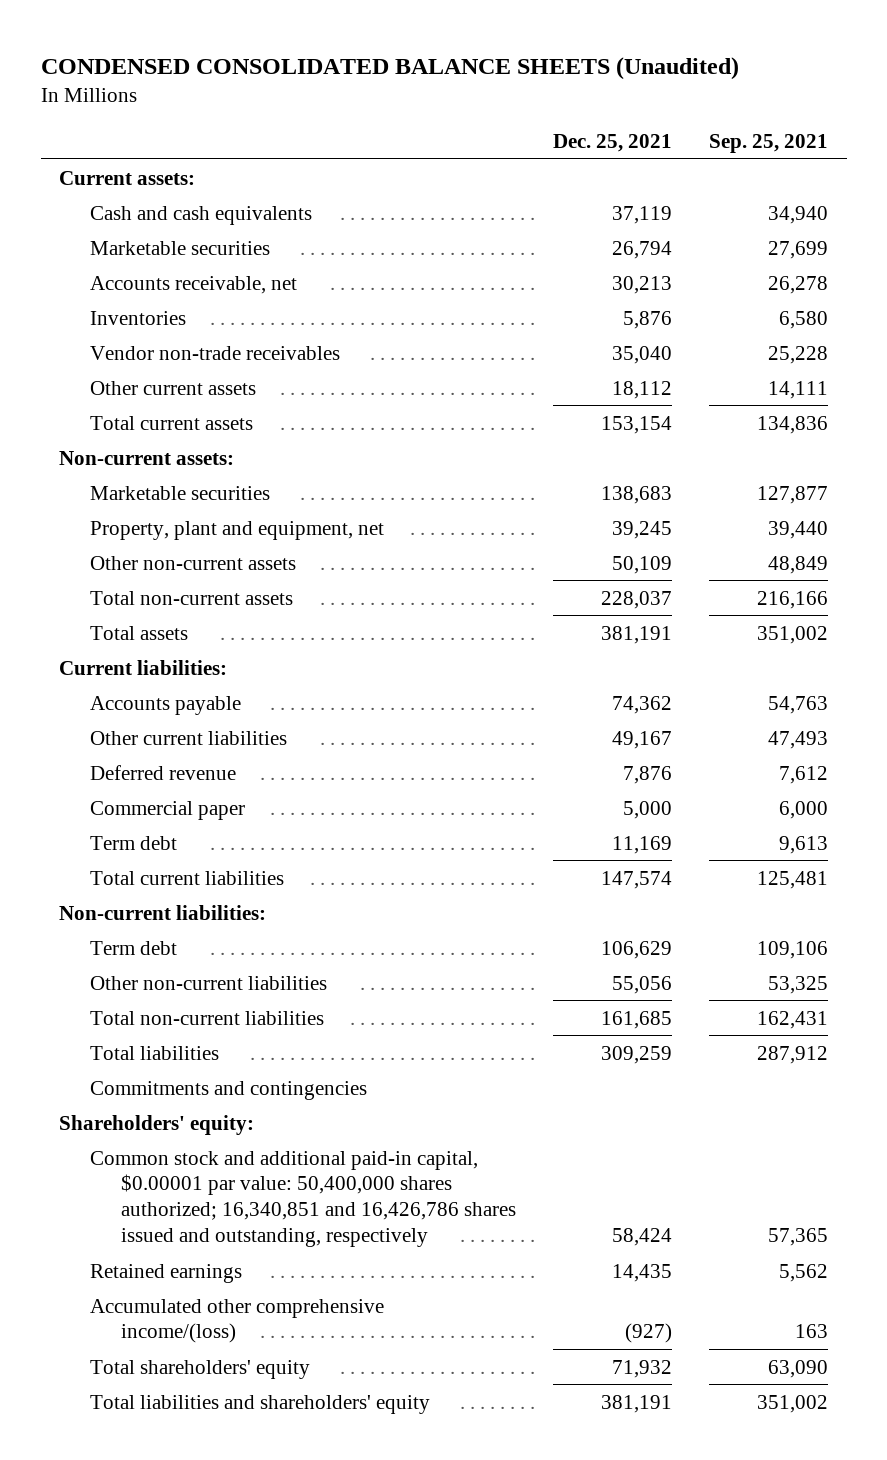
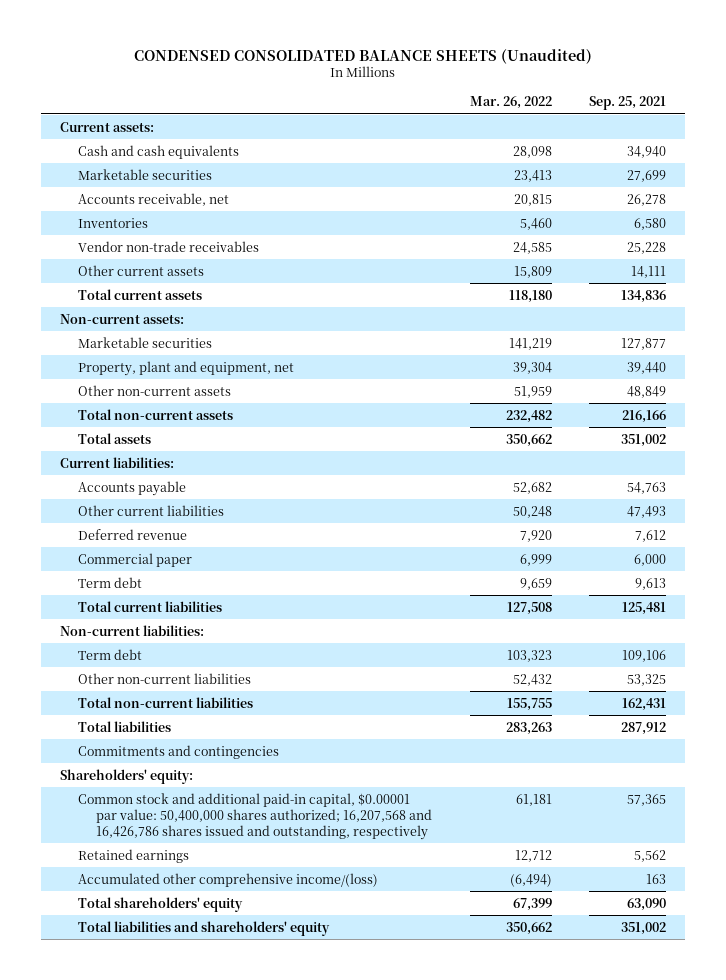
- | Dec. 25, 2021 | Sep. 25, 2021
+ | Mar. 26, 2022 | Sep. 25, 2021
- Common stock and additional paid-in capital, $0.00001 par value: 50,400,000 shares authorized; 16,340,851 and 16,426,786 shares issued and outstanding, respectively | 58,424 | 57,365
+ Common stock and additional paid-in capital, $0.00001 par value: 50,400,000 shares authorized; 16,207,568 and 16,426,786 shares issued and outstanding, respectively | 61,181 | 57,365

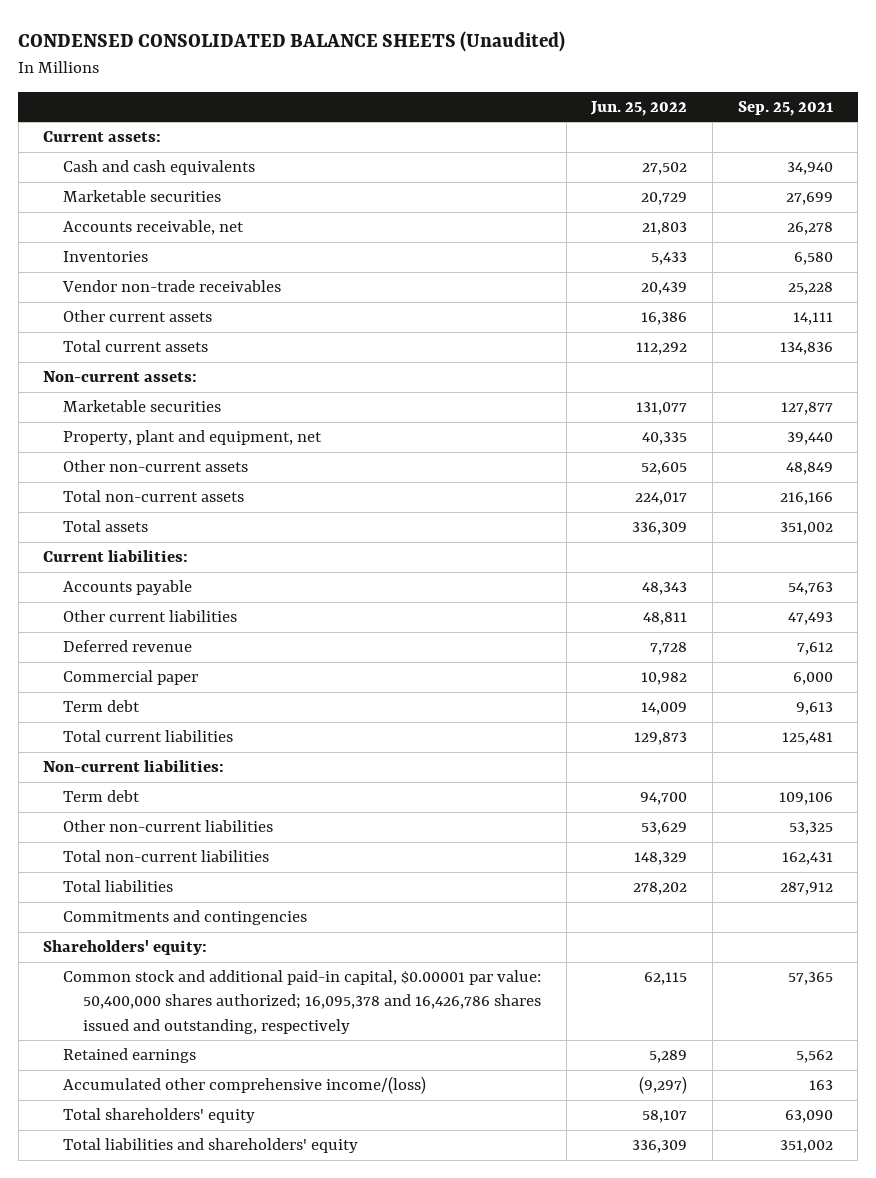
- | Mar. 26, 2022 | Sep. 25, 2021
+ | Jun. 25, 2022 | Sep. 25, 2021
- Common stock and additional paid-in capital, $0.00001 par value: 50,400,000 shares authorized; 16,207,568 and 16,426,786 shares issued and outstanding, respectively | 61,181 | 57,365
+ Common stock and additional paid-in capital, $0.00001 par value: 50,400,000 shares authorized; 16,095,378 and 16,426,786 shares issued and outstanding, respectively | 62,115 | 57,365

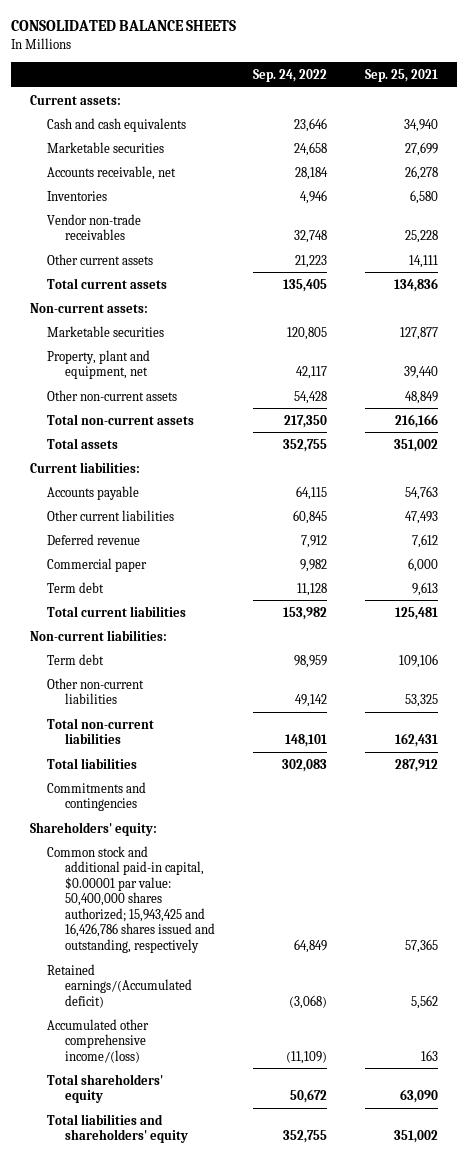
- CONDENSED CONSOLIDATED BALANCE SHEETS (Unaudited)
+ CONSOLIDATED BALANCE SHEETS
- | Jun. 25, 2022 | Sep. 25, 2021
+ | Sep. 24, 2022 | Sep. 25, 2021
- Common stock and additional paid-in capital, $0.00001 par value: 50,400,000 shares authorized; 16,095,378 and 16,426,786 shares issued and outstanding, respectively | 62,115 | 57,365
- Retained earnings | 5,289 | 5,562
+ Common stock and additional paid-in capital, $0.00001 par value: 50,400,000 shares authorized; 15,943,425 and 16,426,786 shares issued and outstanding, respectively | 64,849 | 57,365
+ Retained earnings/(Accumulated deficit) | (3,068) | 5,562

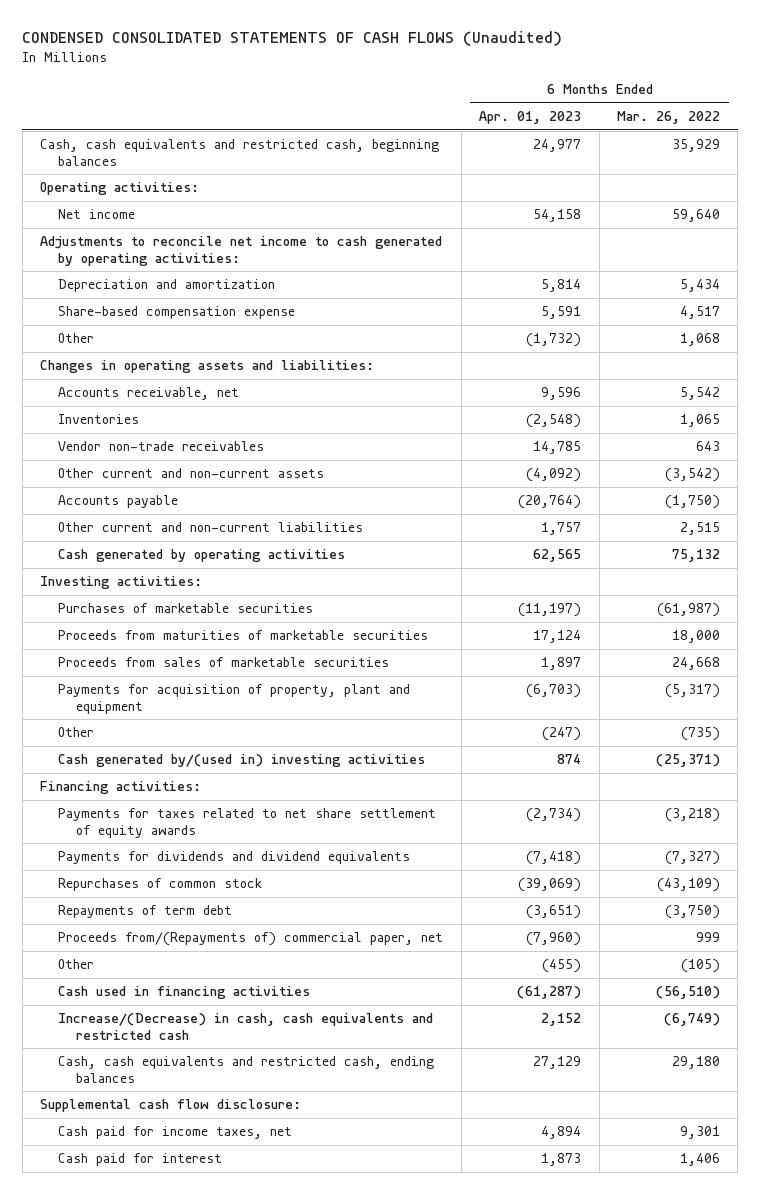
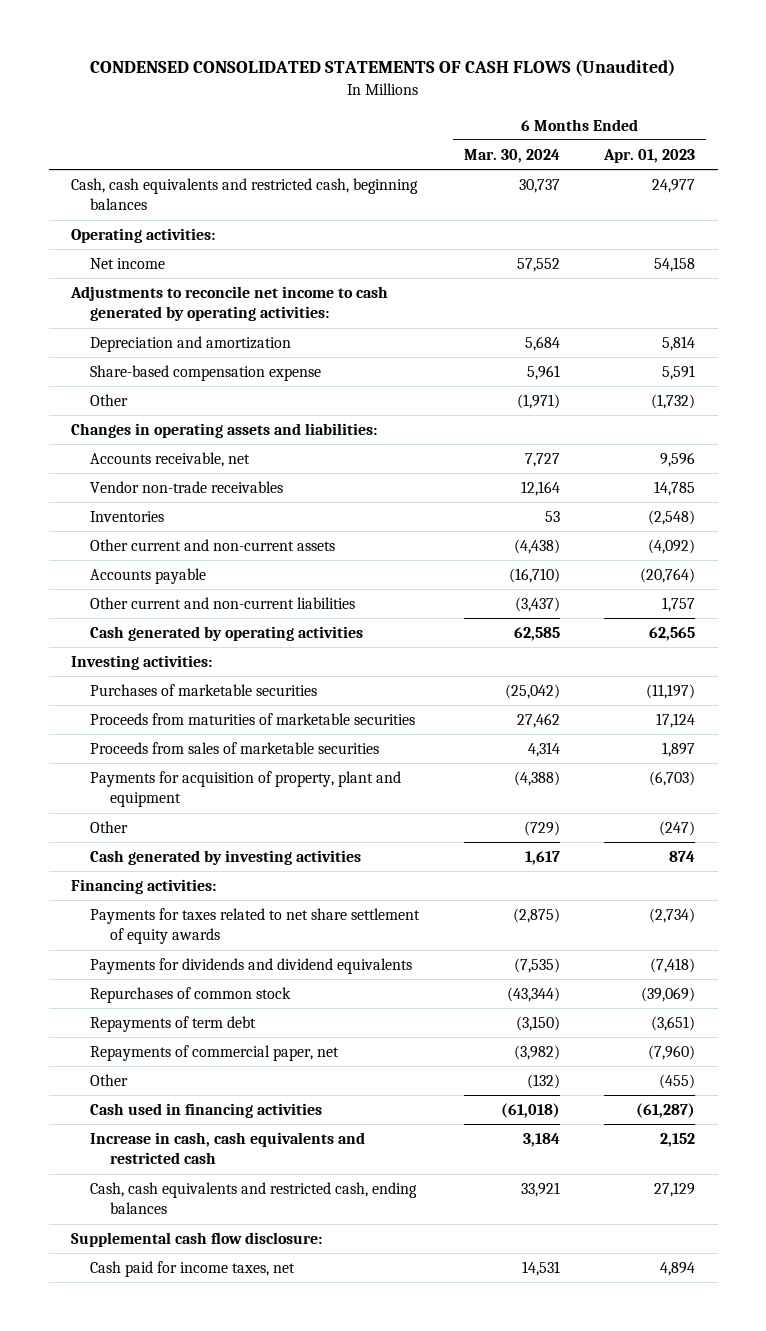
- | 6 Months Ended Apr. 01, 2023 | 6 Months Ended Mar. 26, 2022
+ | 6 Months Ended Mar. 30, 2024 | 6 Months Ended Apr. 01, 2023
moved down: Inventories | 53 | (2,548)
- Cash generated by/(used in) investing activities | 874 | (25,371)
+ Cash generated by investing activities | 1,617 | 874
- Proceeds from/(Repayments of) commercial paper, net | (7,960) | 999
+ Repayments of commercial paper, net | (3,982) | (7,960)
- Increase/(Decrease) in cash, cash equivalents and restricted cash | 2,152 | (6,749)
+ Increase in cash, cash equivalents and restricted cash | 3,184 | 2,152
- Cash paid for interest | 1,873 | 1,406

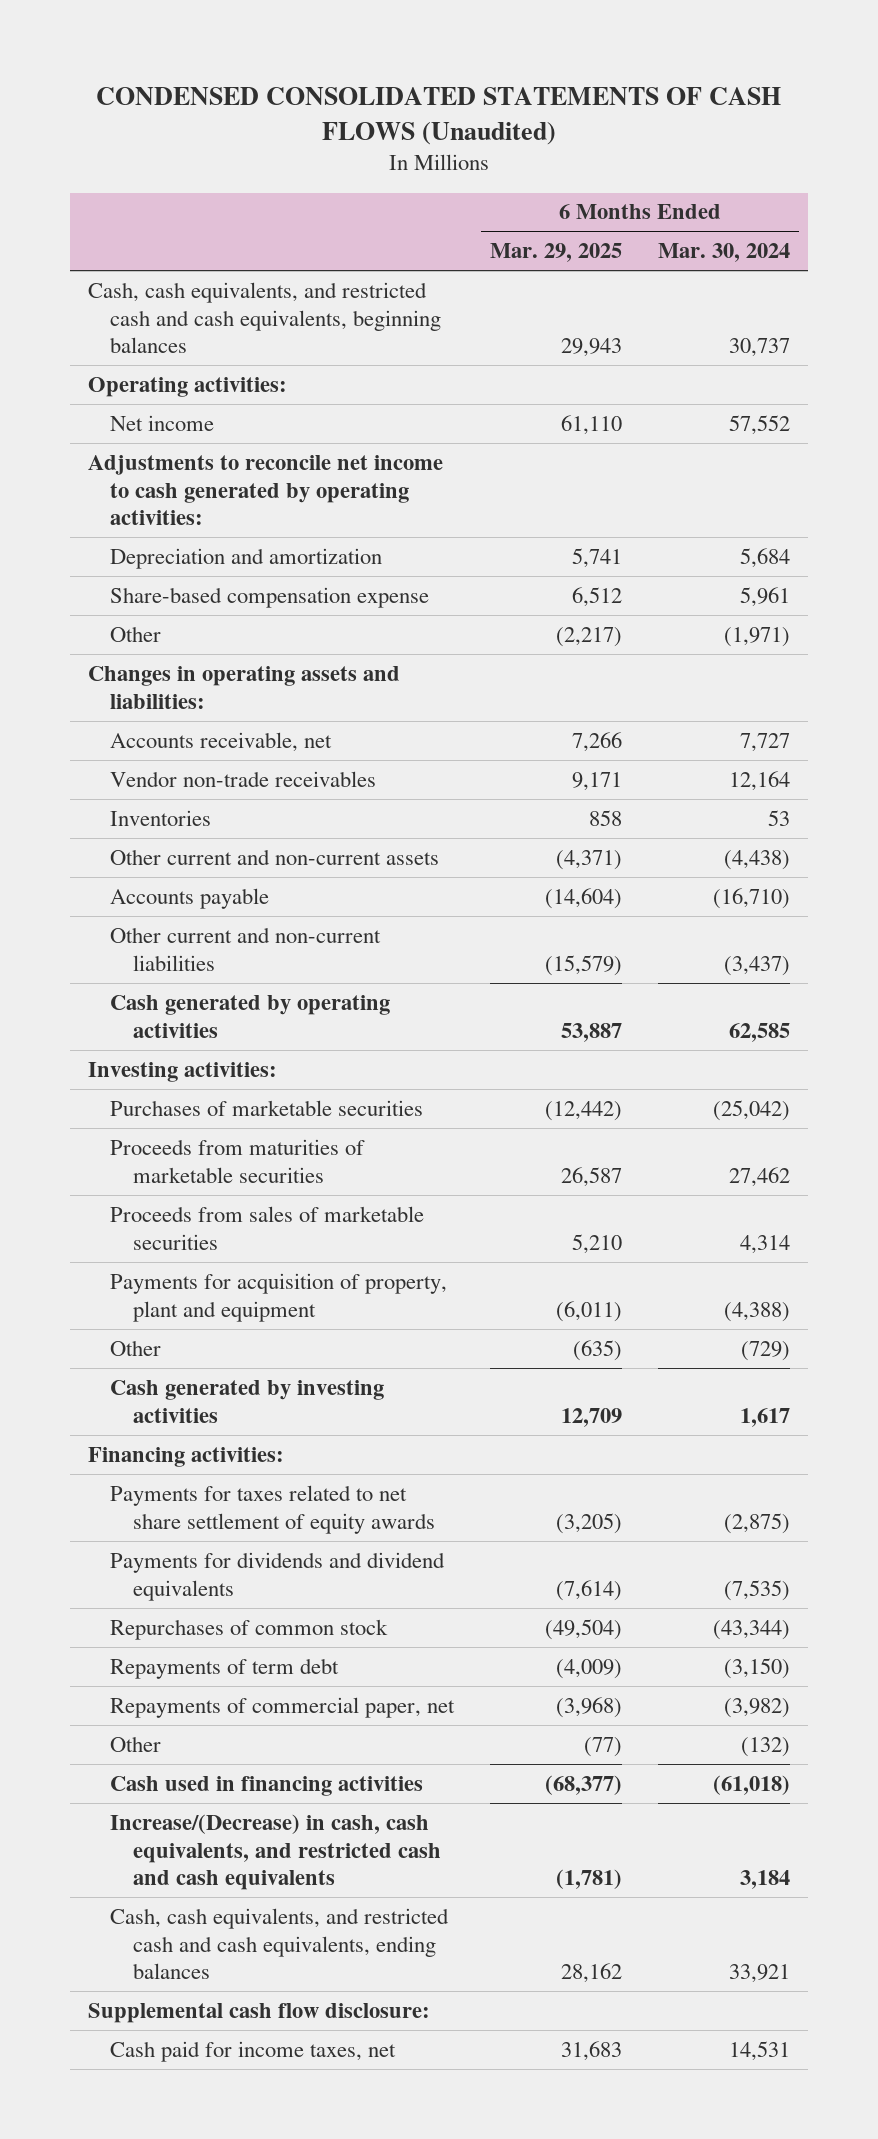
- | 6 Months Ended Mar. 30, 2024 | 6 Months Ended Apr. 01, 2023
+ | 6 Months Ended Mar. 29, 2025 | 6 Months Ended Mar. 30, 2024
- Cash, cash equivalents and restricted cash, beginning balances | 30,737 | 24,977
+ Cash, cash equivalents, and restricted cash and cash equivalents, beginning balances | 29,943 | 30,737
- Increase in cash, cash equivalents and restricted cash | 3,184 | 2,152
- Cash, cash equivalents and restricted cash, ending balances | 33,921 | 27,129
+ Increase/(Decrease) in cash, cash equivalents, and restricted cash and cash equivalents | (1,781) | 3,184
+ Cash, cash equivalents, and restricted cash and cash equivalents, ending balances | 28,162 | 33,921

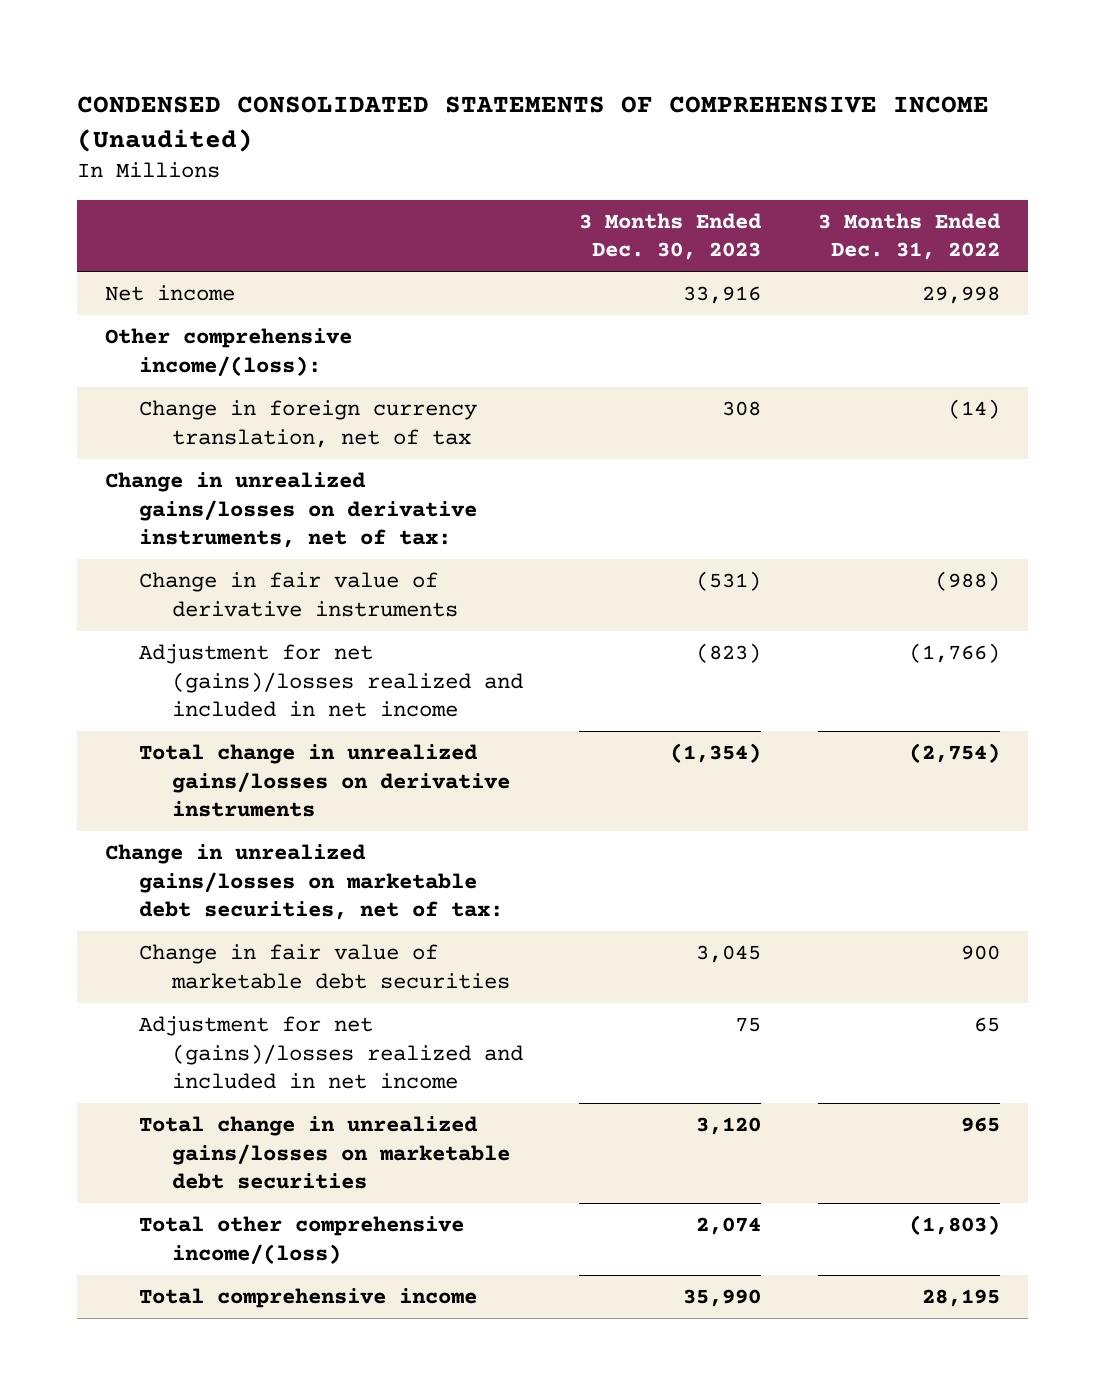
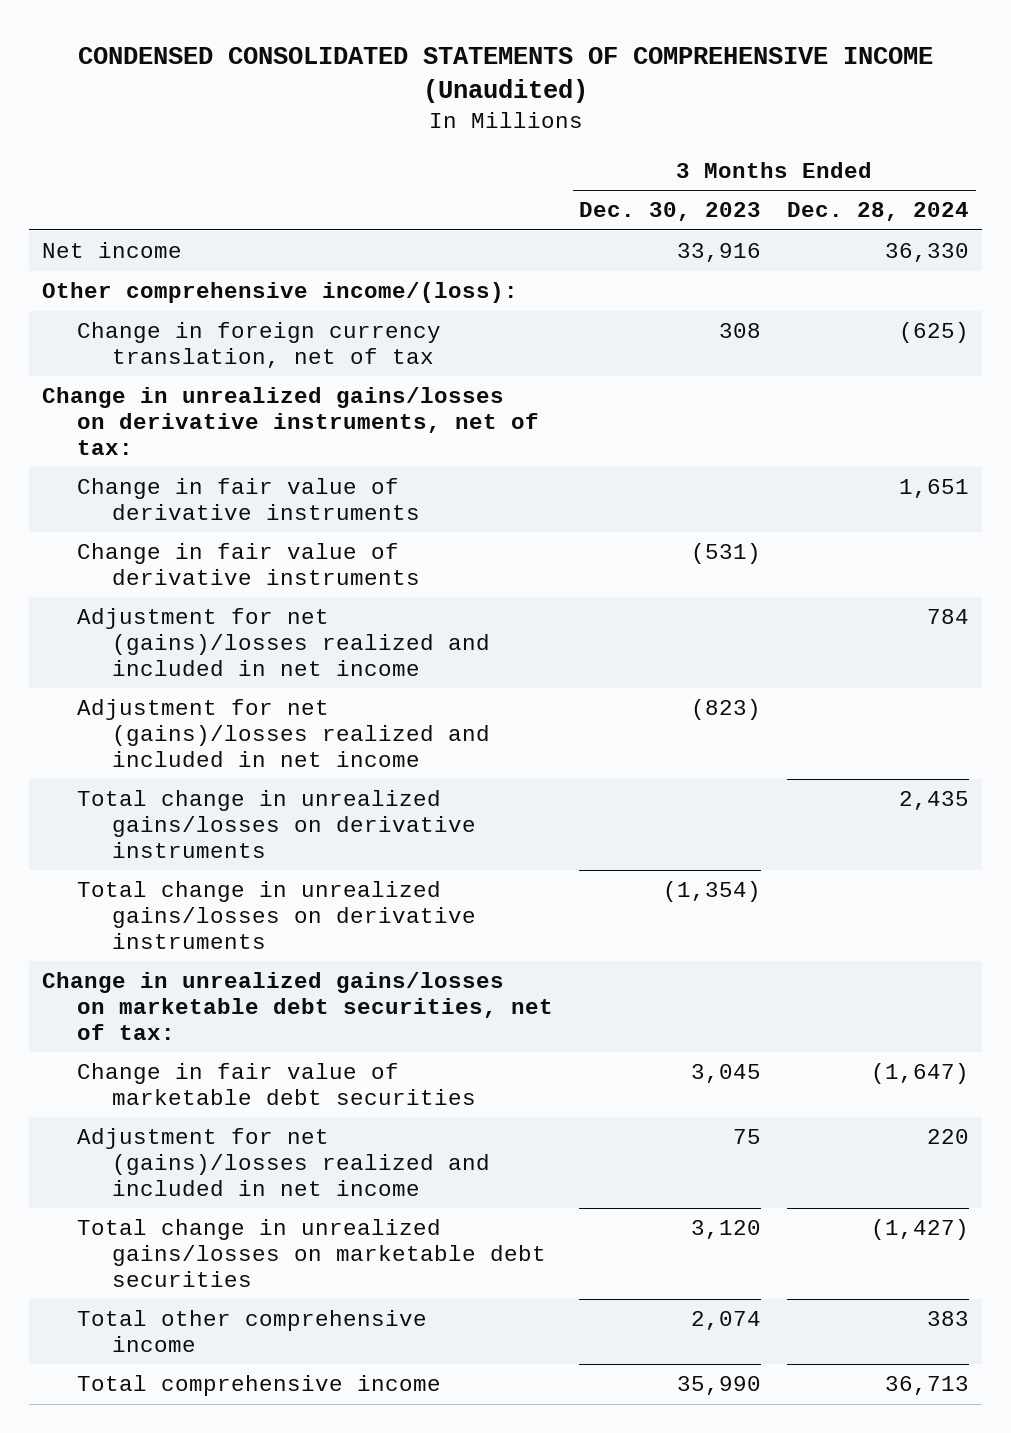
- | 3 Months Ended Dec. 30, 2023 | 3 Months Ended Dec. 31, 2022
+ | 3 Months Ended Dec. 30, 2023 | 3 Months Ended Dec. 28, 2024
+ Change in fair value of derivative instruments | | 1,651
+ Adjustment for net (gains)/losses realized and included in net income | | 784
+ Total change in unrealized gains/losses on derivative instruments | | 2,435
- Total other comprehensive income/(loss) | 2,074 | (1,803)
+ Total other comprehensive income | 2,074 | 383

